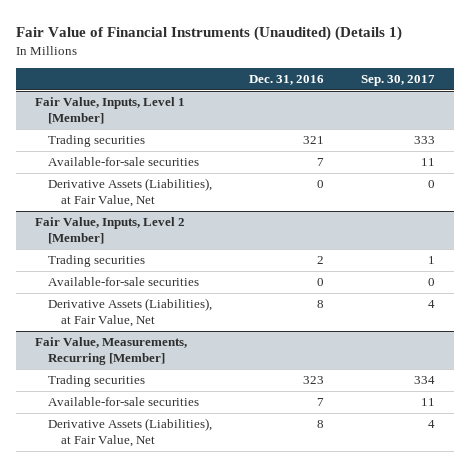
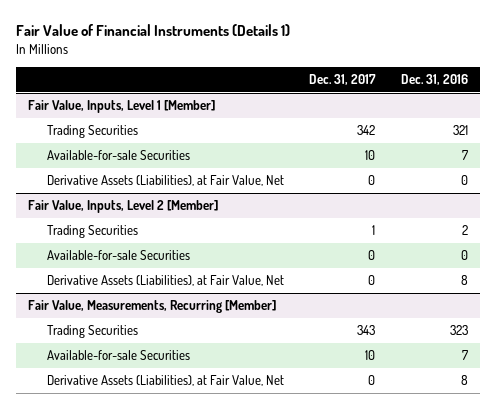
- Fair Value of Financial Instruments (Unaudited) (Details 1)
+ Fair Value of Financial Instruments (Details 1)
- | Dec. 31, 2016 | Sep. 30, 2017
+ | Dec. 31, 2017 | Dec. 31, 2016
@ Fair Value, Inputs, Level 1 [Member]
- Trading securities | 321 | 333
- Available-for-sale securities | 7 | 11
+ Trading Securities | 342 | 321
+ Available-for-sale Securities | 10 | 7
@ Fair Value, Inputs, Level 2 [Member]
- Trading securities | 2 | 1
- Available-for-sale securities | 0 | 0
+ Trading Securities | 1 | 2
+ Available-for-sale Securities | 0 | 0
@ Fair Value, Measurements, Recurring [Member]
- Trading securities | 323 | 334
- Available-for-sale securities | 7 | 11
+ Trading Securities | 343 | 323
+ Available-for-sale Securities | 10 | 7

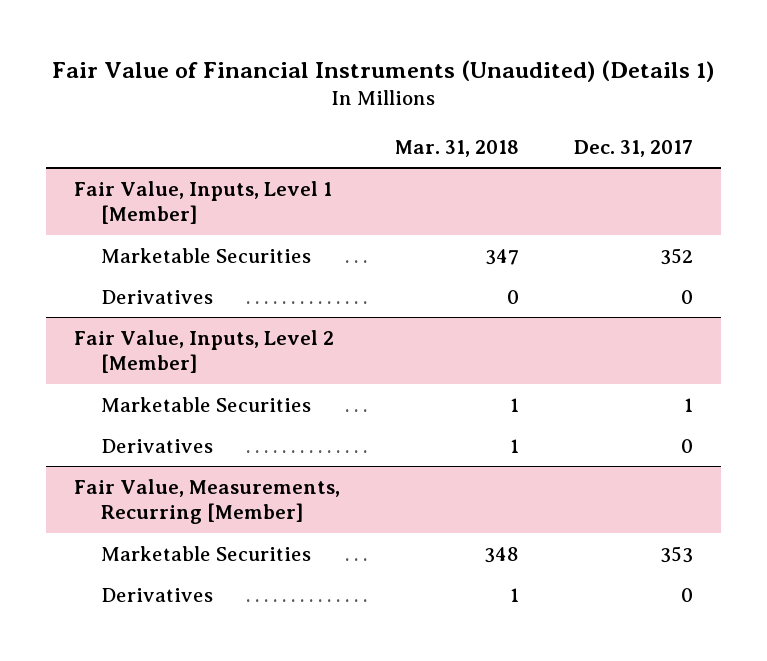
- Fair Value of Financial Instruments (Details 1)
+ Fair Value of Financial Instruments (Unaudited) (Details 1)
- | Dec. 31, 2017 | Dec. 31, 2016
+ | Mar. 31, 2018 | Dec. 31, 2017
@ Fair Value, Inputs, Level 1 [Member]
- Trading Securities | 342 | 321
- Available-for-sale Securities | 10 | 7
- Derivative Assets (Liabilities), at Fair Value, Net | 0 | 0
+ Marketable Securities | 347 | 352
+ Derivatives | 0 | 0
@ Fair Value, Inputs, Level 2 [Member]
- Trading Securities | 1 | 2
- Available-for-sale Securities | 0 | 0
- Derivative Assets (Liabilities), at Fair Value, Net | 0 | 8
+ Marketable Securities | 1 | 1
+ Derivatives | 1 | 0
@ Fair Value, Measurements, Recurring [Member]
- Trading Securities | 343 | 323
- Available-for-sale Securities | 10 | 7
- Derivative Assets (Liabilities), at Fair Value, Net | 0 | 8
+ Marketable Securities | 348 | 353
+ Derivatives | 1 | 0

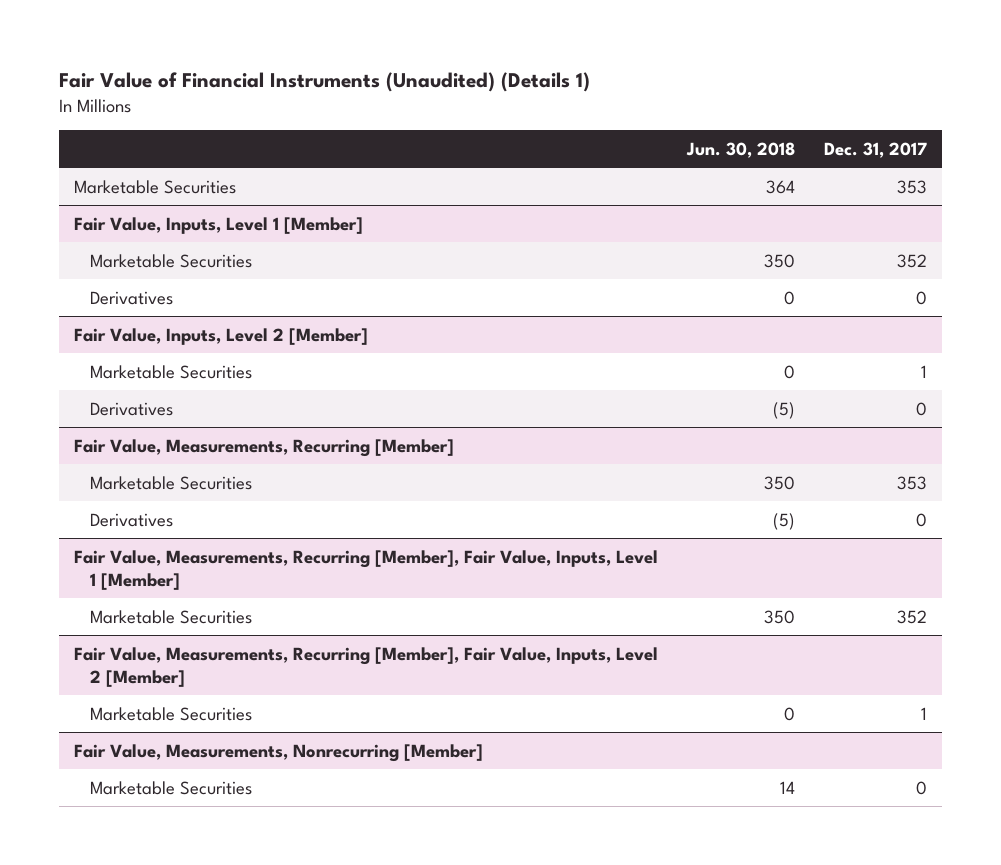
- | Mar. 31, 2018 | Dec. 31, 2017
+ | Jun. 30, 2018 | Dec. 31, 2017
+ Marketable Securities | 364 | 353
+ Fair Value, Measurements, Recurring [Member], Fair Value, Inputs, Level 1 [Member]
+ Marketable Securities | 350 | 352
+ Fair Value, Measurements, Recurring [Member], Fair Value, Inputs, Level 2 [Member]
+ Marketable Securities | 0 | 1
+ Fair Value, Measurements, Nonrecurring [Member]
+ Marketable Securities | 14 | 0

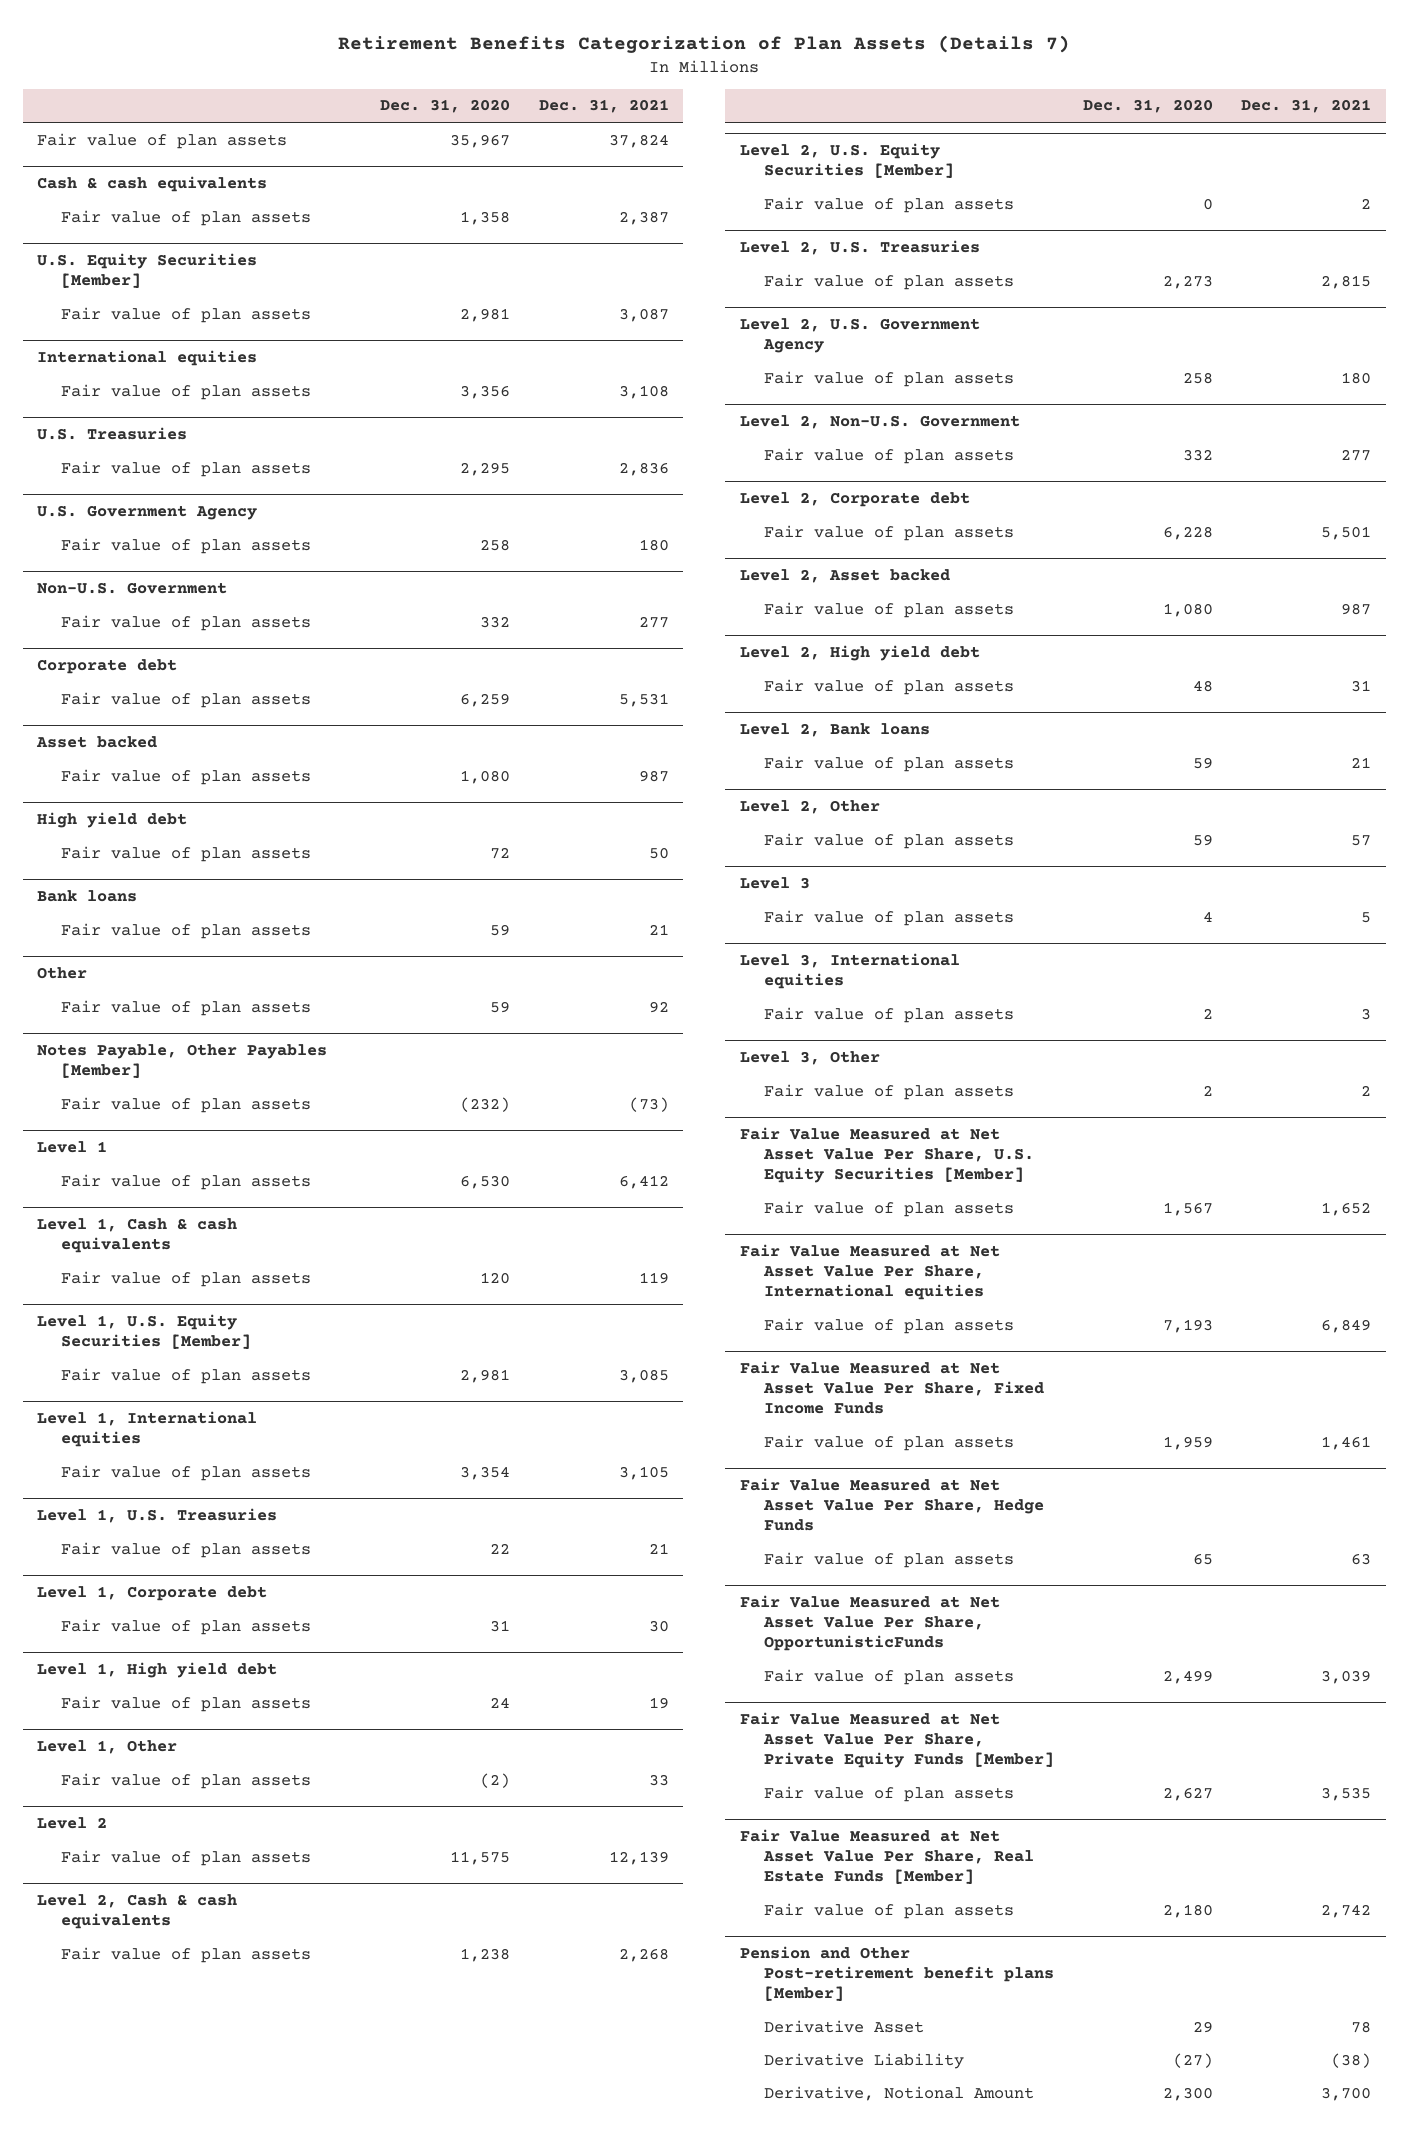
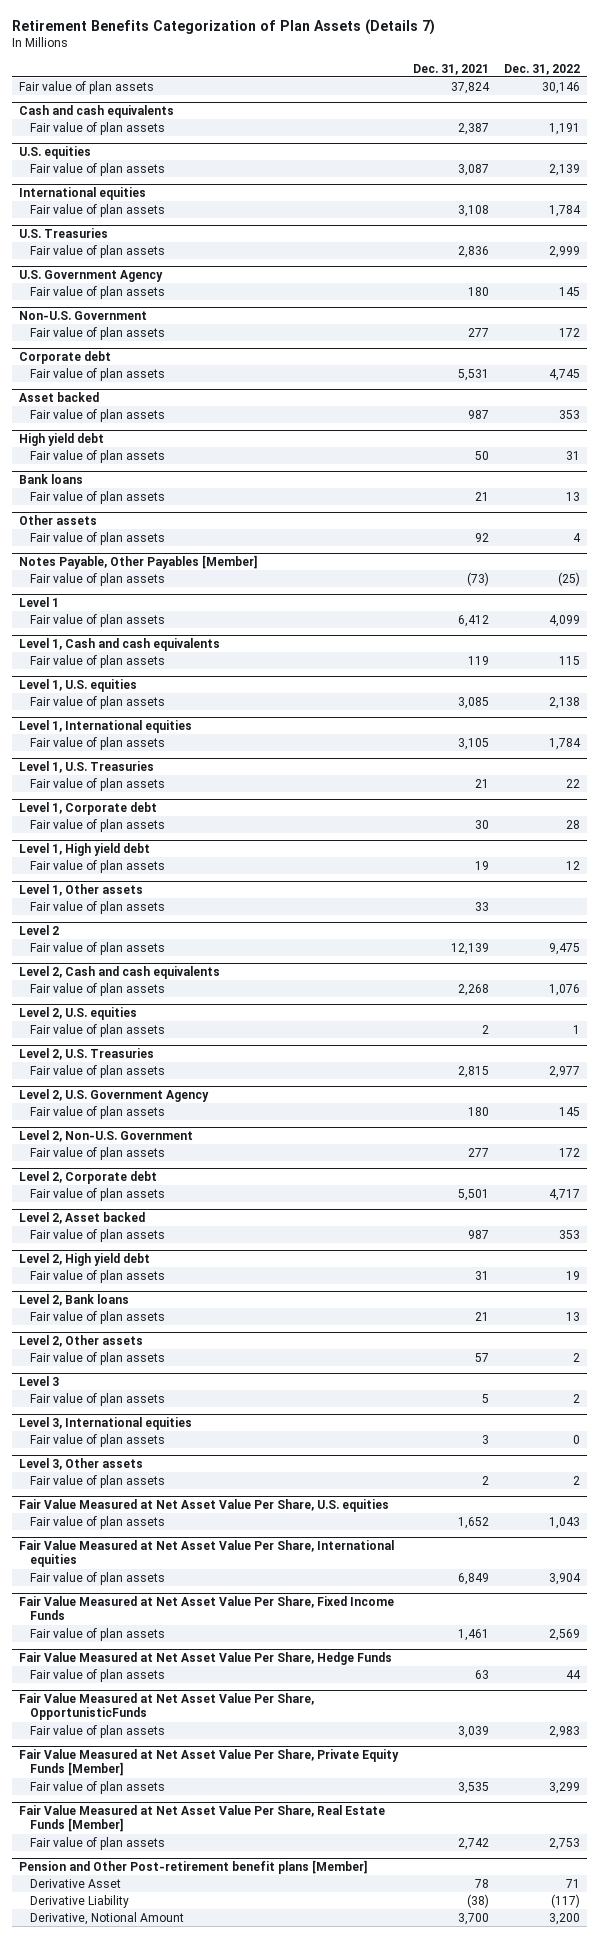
- | Dec. 31, 2020 | Dec. 31, 2021
+ | Dec. 31, 2021 | Dec. 31, 2022
- Cash & cash equivalents
+ Cash and cash equivalents
- U.S. Equity Securities [Member]
+ U.S. equities
- Other
+ Other assets
- Level 1, Cash & cash equivalents
+ Level 1, Cash and cash equivalents
- Level 1, U.S. Equity Securities [Member]
+ Level 1, U.S. equities
- Level 1, Other
+ Level 1, Other assets
- Level 2, Cash & cash equivalents
+ Level 2, Cash and cash equivalents
- Level 2, U.S. Equity Securities [Member]
+ Level 2, U.S. equities
- Level 2, Other
+ Level 2, Other assets
- Level 3, Other
+ Level 3, Other assets
- Fair Value Measured at Net Asset Value Per Share, U.S. Equity Securities [Member]
+ Fair Value Measured at Net Asset Value Per Share, U.S. equities

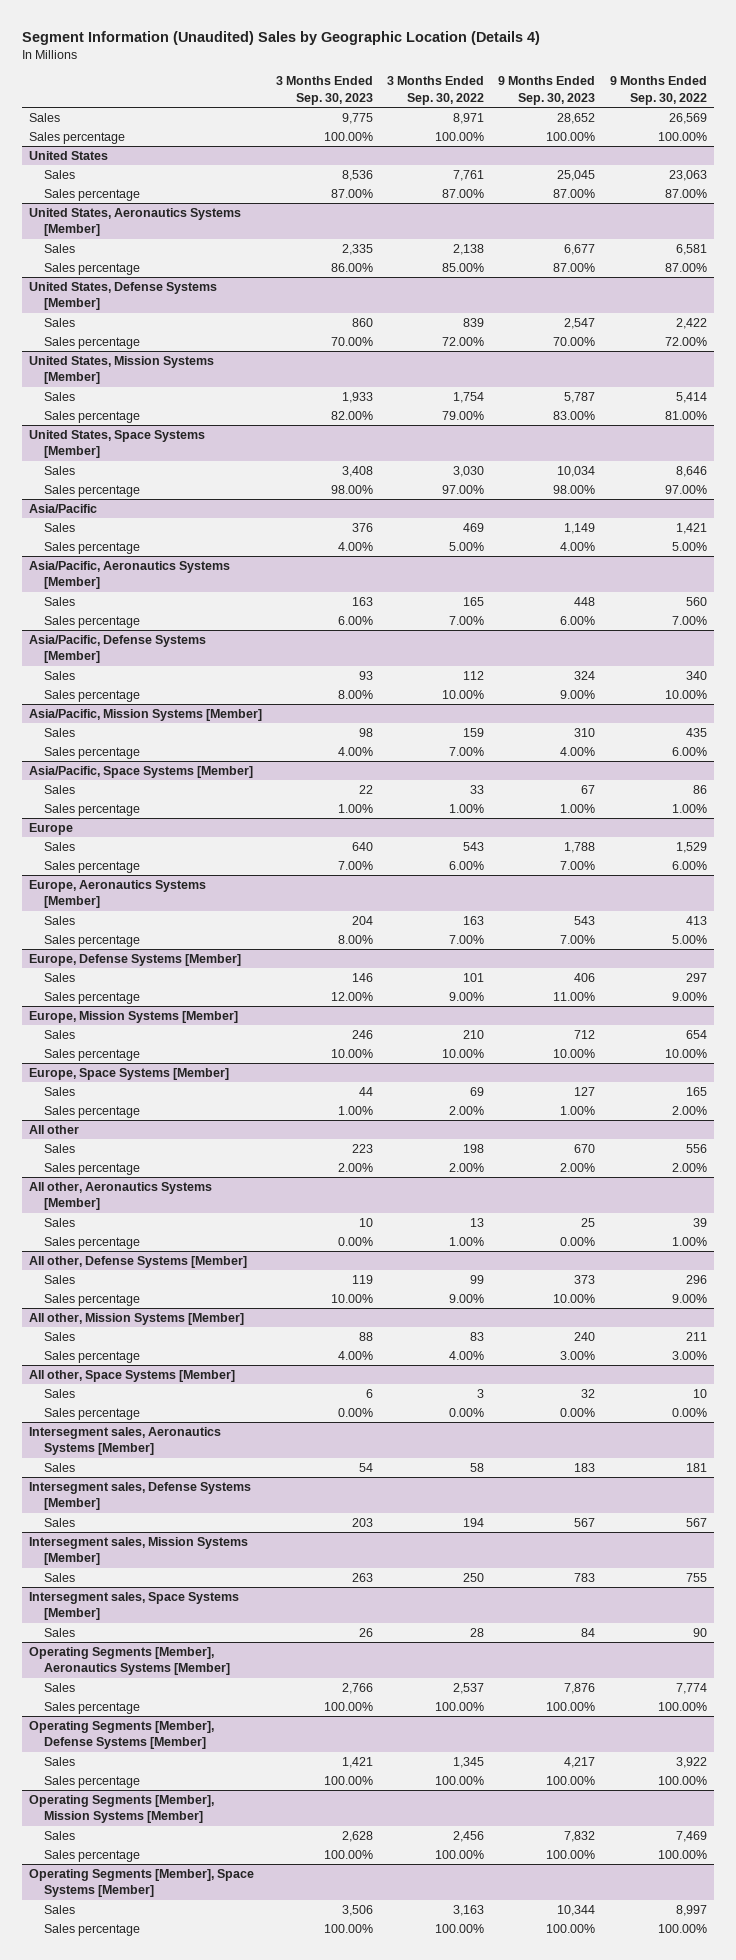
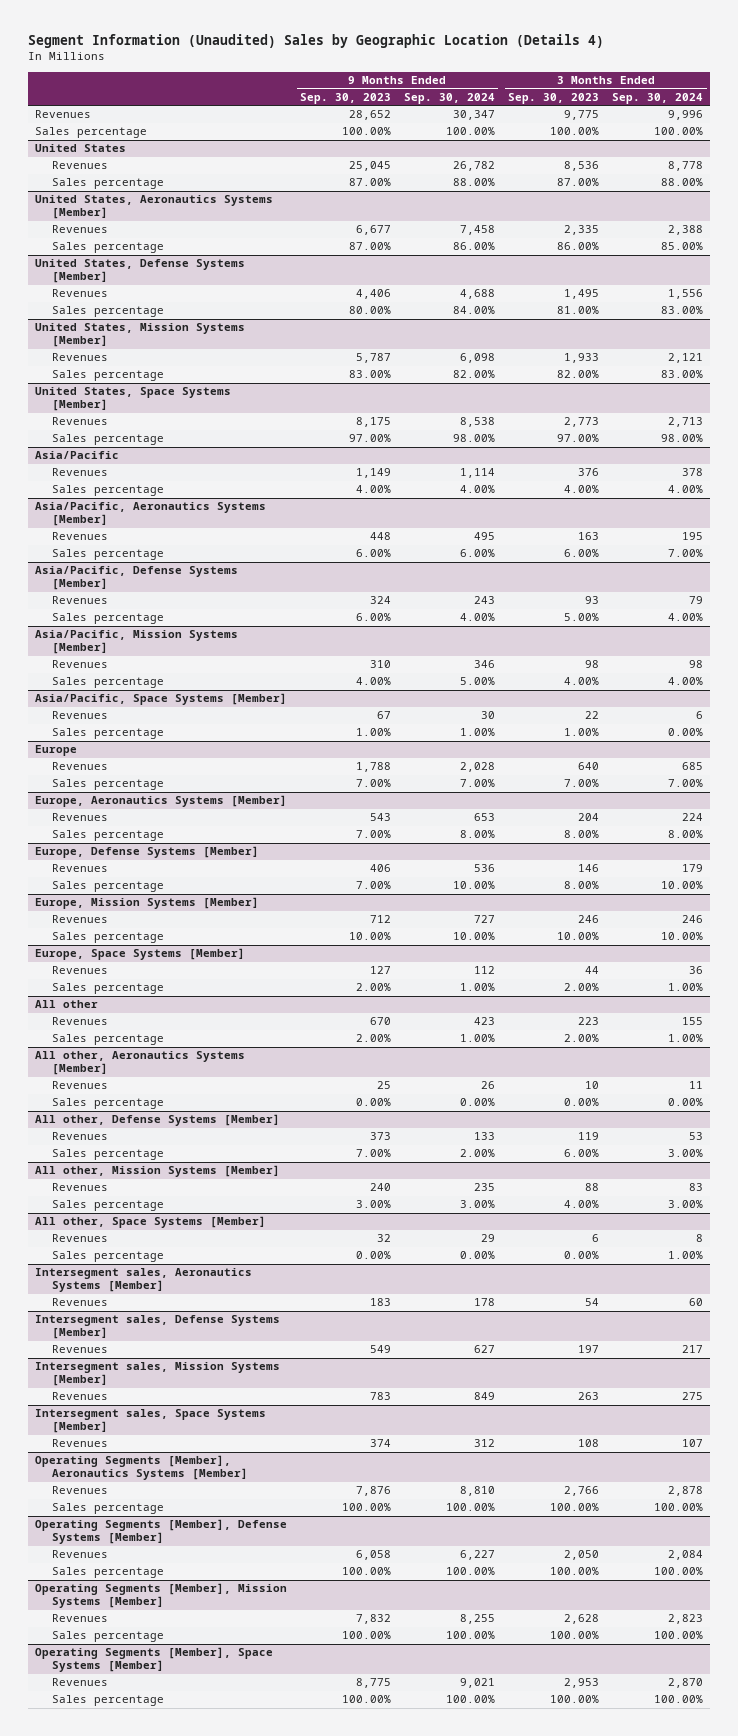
- | 3 Months Ended Sep. 30, 2023 | 3 Months Ended Sep. 30, 2022 | 9 Months Ended Sep. 30, 2023 | 9 Months Ended Sep. 30, 2022
+ | 9 Months Ended Sep. 30, 2023 | 9 Months Ended Sep. 30, 2024 | 3 Months Ended Sep. 30, 2023 | 3 Months Ended Sep. 30, 2024
- Sales | 9,775 | 8,971 | 28,652 | 26,569
+ Revenues | 28,652 | 30,347 | 9,775 | 9,996
@ United States
- Sales | 8,536 | 7,761 | 25,045 | 23,063
+ Revenues | 25,045 | 26,782 | 8,536 | 8,778
@ United States, Aeronautics Systems [Member]
- Sales | 2,335 | 2,138 | 6,677 | 6,581
+ Revenues | 6,677 | 7,458 | 2,335 | 2,388
@ United States, Defense Systems [Member]
- Sales | 860 | 839 | 2,547 | 2,422
- Sales percentage | 70.00% | 72.00% | 70.00% | 72.00%
+ Revenues | 4,406 | 4,688 | 1,495 | 1,556
+ Sales percentage | 80.00% | 84.00% | 81.00% | 83.00%
@ United States, Mission Systems [Member]
- Sales | 1,933 | 1,754 | 5,787 | 5,414
+ Revenues | 5,787 | 6,098 | 1,933 | 2,121
@ United States, Space Systems [Member]
- Sales | 3,408 | 3,030 | 10,034 | 8,646
- Sales percentage | 98.00% | 97.00% | 98.00% | 97.00%
+ Revenues | 8,175 | 8,538 | 2,773 | 2,713
+ Sales percentage | 97.00% | 98.00% | 97.00% | 98.00%
@ Asia/Pacific
- Sales | 376 | 469 | 1,149 | 1,421
+ Revenues | 1,149 | 1,114 | 376 | 378
@ Asia/Pacific, Aeronautics Systems [Member]
- Sales | 163 | 165 | 448 | 560
+ Revenues | 448 | 495 | 163 | 195
@ Asia/Pacific, Defense Systems [Member]
- Sales | 93 | 112 | 324 | 340
- Sales percentage | 8.00% | 10.00% | 9.00% | 10.00%
+ Revenues | 324 | 243 | 93 | 79
+ Sales percentage | 6.00% | 4.00% | 5.00% | 4.00%
@ Asia/Pacific, Mission Systems [Member]
- Sales | 98 | 159 | 310 | 435
+ Revenues | 310 | 346 | 98 | 98
@ Asia/Pacific, Space Systems [Member]
- Sales | 22 | 33 | 67 | 86
+ Revenues | 67 | 30 | 22 | 6
@ Europe
- Sales | 640 | 543 | 1,788 | 1,529
+ Revenues | 1,788 | 2,028 | 640 | 685
@ Europe, Aeronautics Systems [Member]
- Sales | 204 | 163 | 543 | 413
+ Revenues | 543 | 653 | 204 | 224
@ Europe, Defense Systems [Member]
- Sales | 146 | 101 | 406 | 297
- Sales percentage | 12.00% | 9.00% | 11.00% | 9.00%
+ Revenues | 406 | 536 | 146 | 179
+ Sales percentage | 7.00% | 10.00% | 8.00% | 10.00%
@ Europe, Mission Systems [Member]
- Sales | 246 | 210 | 712 | 654
+ Revenues | 712 | 727 | 246 | 246
@ Europe, Space Systems [Member]
- Sales | 44 | 69 | 127 | 165
- Sales percentage | 1.00% | 2.00% | 1.00% | 2.00%
+ Revenues | 127 | 112 | 44 | 36
+ Sales percentage | 2.00% | 1.00% | 2.00% | 1.00%
@ All other
- Sales | 223 | 198 | 670 | 556
+ Revenues | 670 | 423 | 223 | 155
@ All other, Aeronautics Systems [Member]
- Sales | 10 | 13 | 25 | 39
+ Revenues | 25 | 26 | 10 | 11
@ All other, Defense Systems [Member]
- Sales | 119 | 99 | 373 | 296
- Sales percentage | 10.00% | 9.00% | 10.00% | 9.00%
+ Revenues | 373 | 133 | 119 | 53
+ Sales percentage | 7.00% | 2.00% | 6.00% | 3.00%
@ All other, Mission Systems [Member]
- Sales | 88 | 83 | 240 | 211
+ Revenues | 240 | 235 | 88 | 83
@ All other, Space Systems [Member]
- Sales | 6 | 3 | 32 | 10
+ Revenues | 32 | 29 | 6 | 8
@ Intersegment sales, Aeronautics Systems [Member]
- Sales | 54 | 58 | 183 | 181
+ Revenues | 183 | 178 | 54 | 60
@ Intersegment sales, Defense Systems [Member]
- Sales | 203 | 194 | 567 | 567
+ Revenues | 549 | 627 | 197 | 217
@ Intersegment sales, Mission Systems [Member]
- Sales | 263 | 250 | 783 | 755
+ Revenues | 783 | 849 | 263 | 275
@ Intersegment sales, Space Systems [Member]
- Sales | 26 | 28 | 84 | 90
+ Revenues | 374 | 312 | 108 | 107
@ Operating Segments [Member], Aeronautics Systems [Member]
- Sales | 2,766 | 2,537 | 7,876 | 7,774
+ Revenues | 7,876 | 8,810 | 2,766 | 2,878
@ Operating Segments [Member], Defense Systems [Member]
- Sales | 1,421 | 1,345 | 4,217 | 3,922
+ Revenues | 6,058 | 6,227 | 2,050 | 2,084
@ Operating Segments [Member], Mission Systems [Member]
- Sales | 2,628 | 2,456 | 7,832 | 7,469
+ Revenues | 7,832 | 8,255 | 2,628 | 2,823
@ Operating Segments [Member], Space Systems [Member]
- Sales | 3,506 | 3,163 | 10,344 | 8,997
+ Revenues | 8,775 | 9,021 | 2,953 | 2,870

